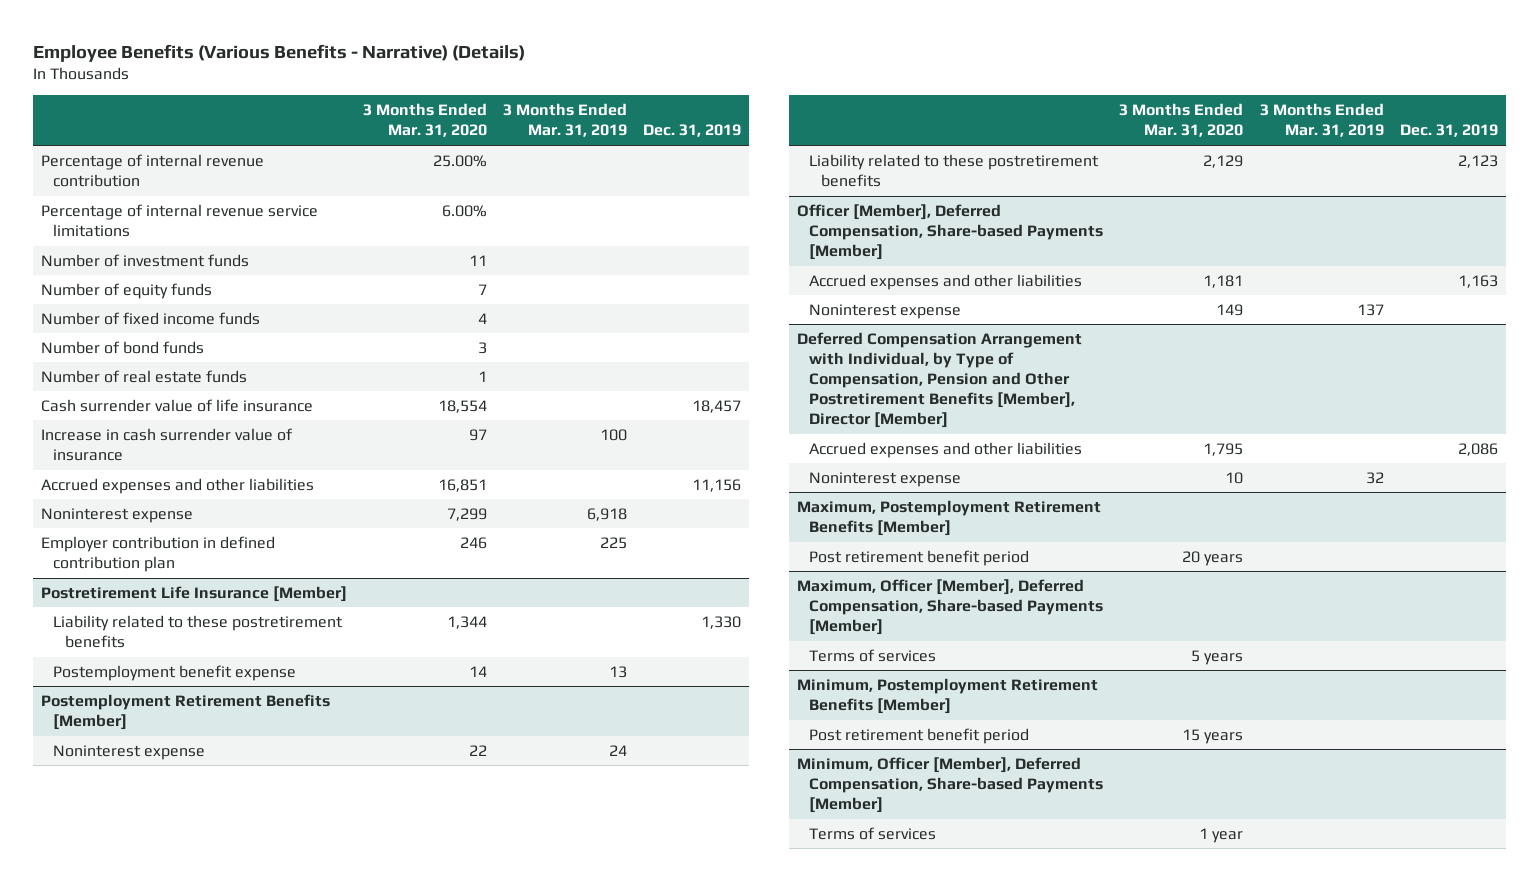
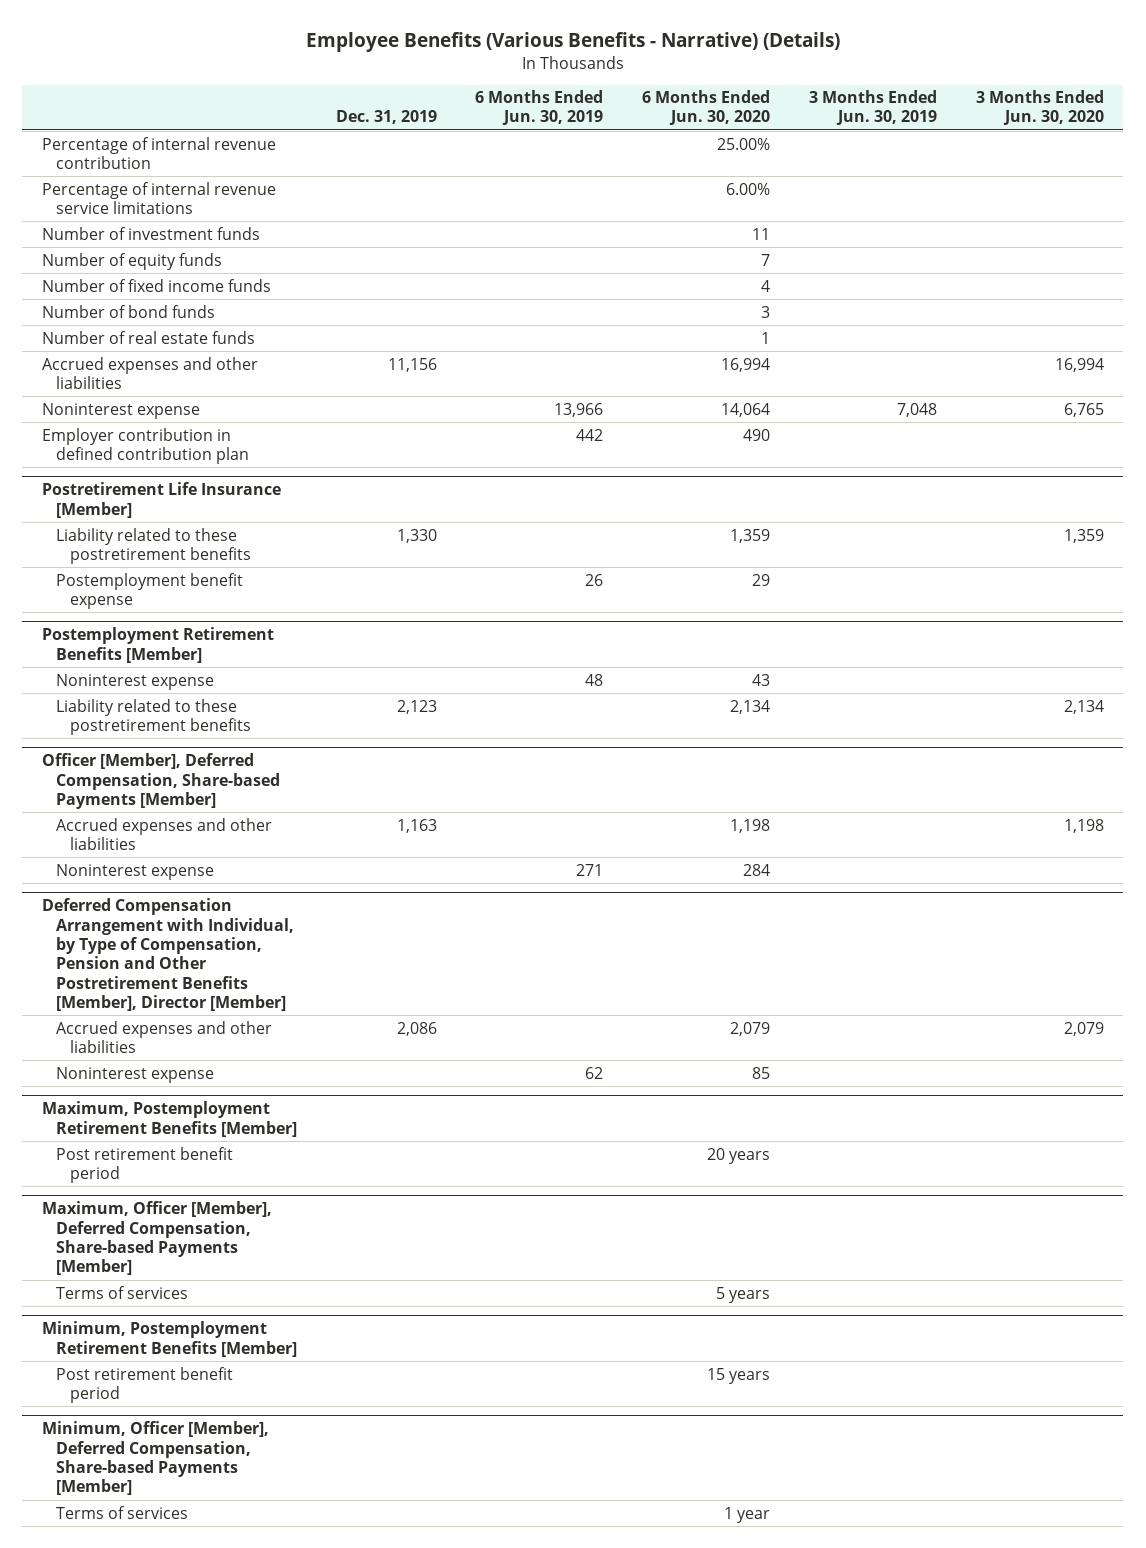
- | 3 Months Ended Mar. 31, 2020 | 3 Months Ended Mar. 31, 2019 | Dec. 31, 2019
+ | Dec. 31, 2019 | 6 Months Ended Jun. 30, 2019 | 6 Months Ended Jun. 30, 2020 | 3 Months Ended Jun. 30, 2019 | 3 Months Ended Jun. 30, 2020
- Cash surrender value of life insurance | 18,554 | | 18,457
- Increase in cash surrender value of insurance | 97 | 100 |

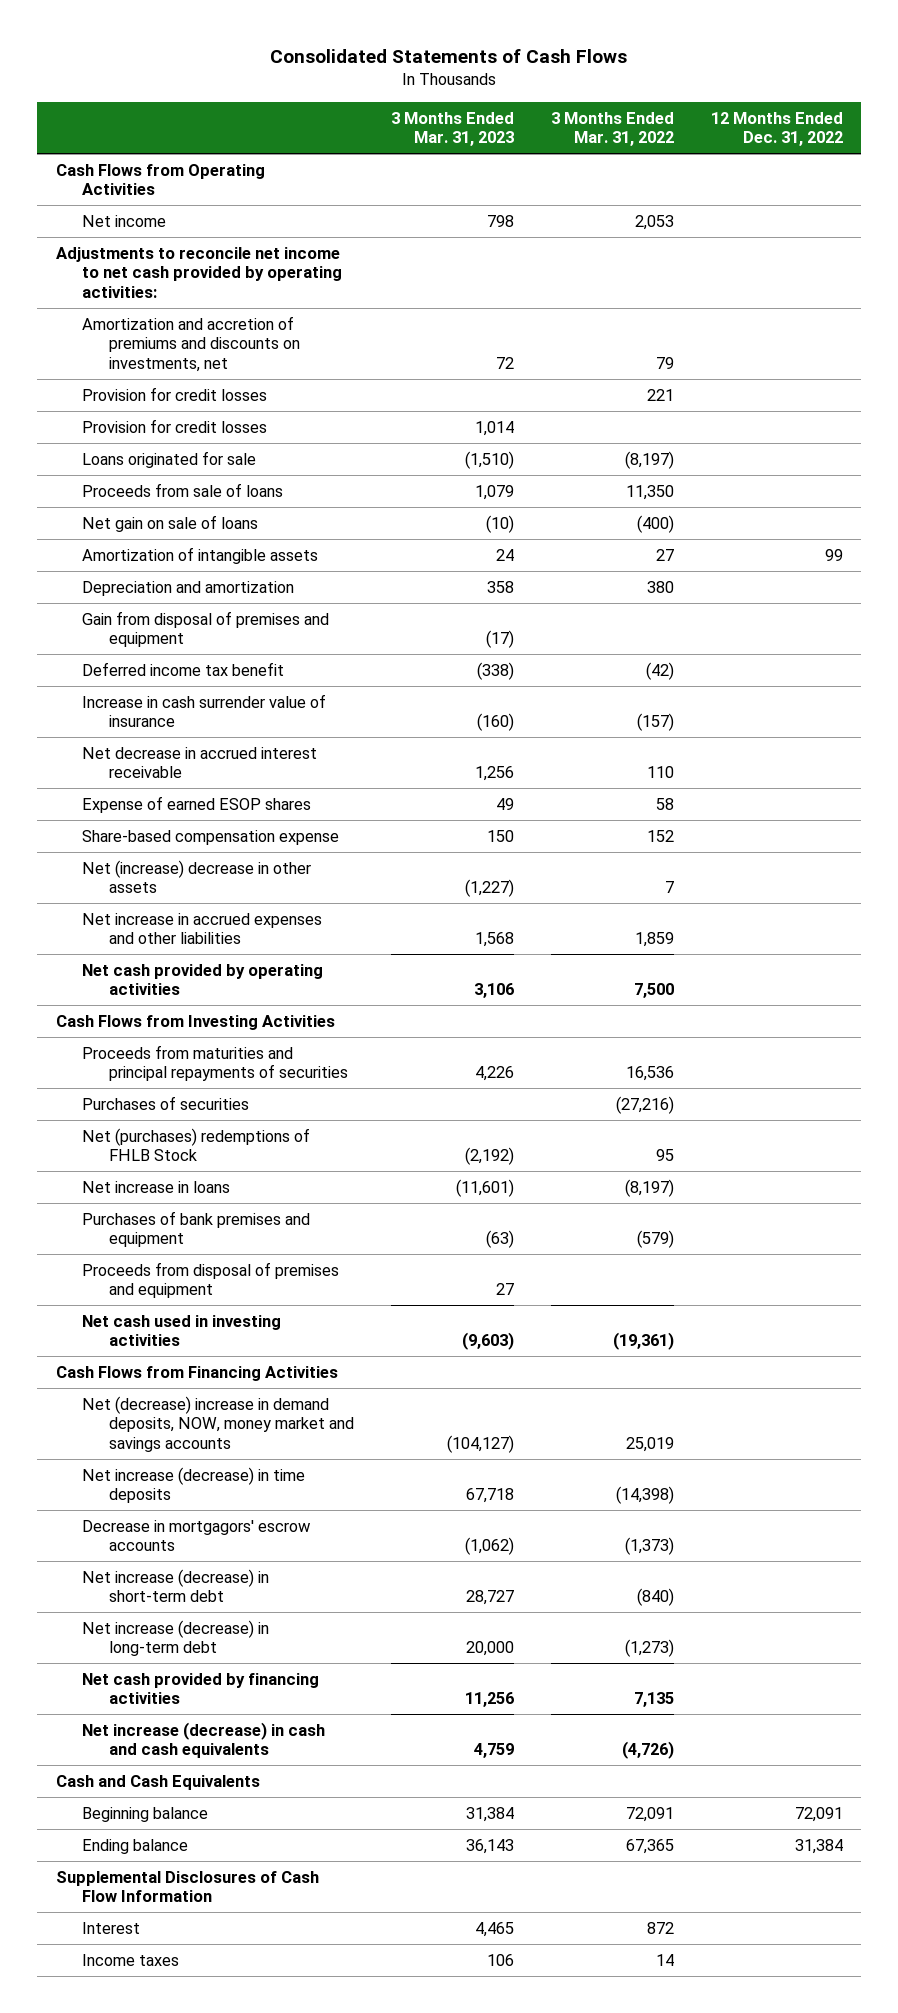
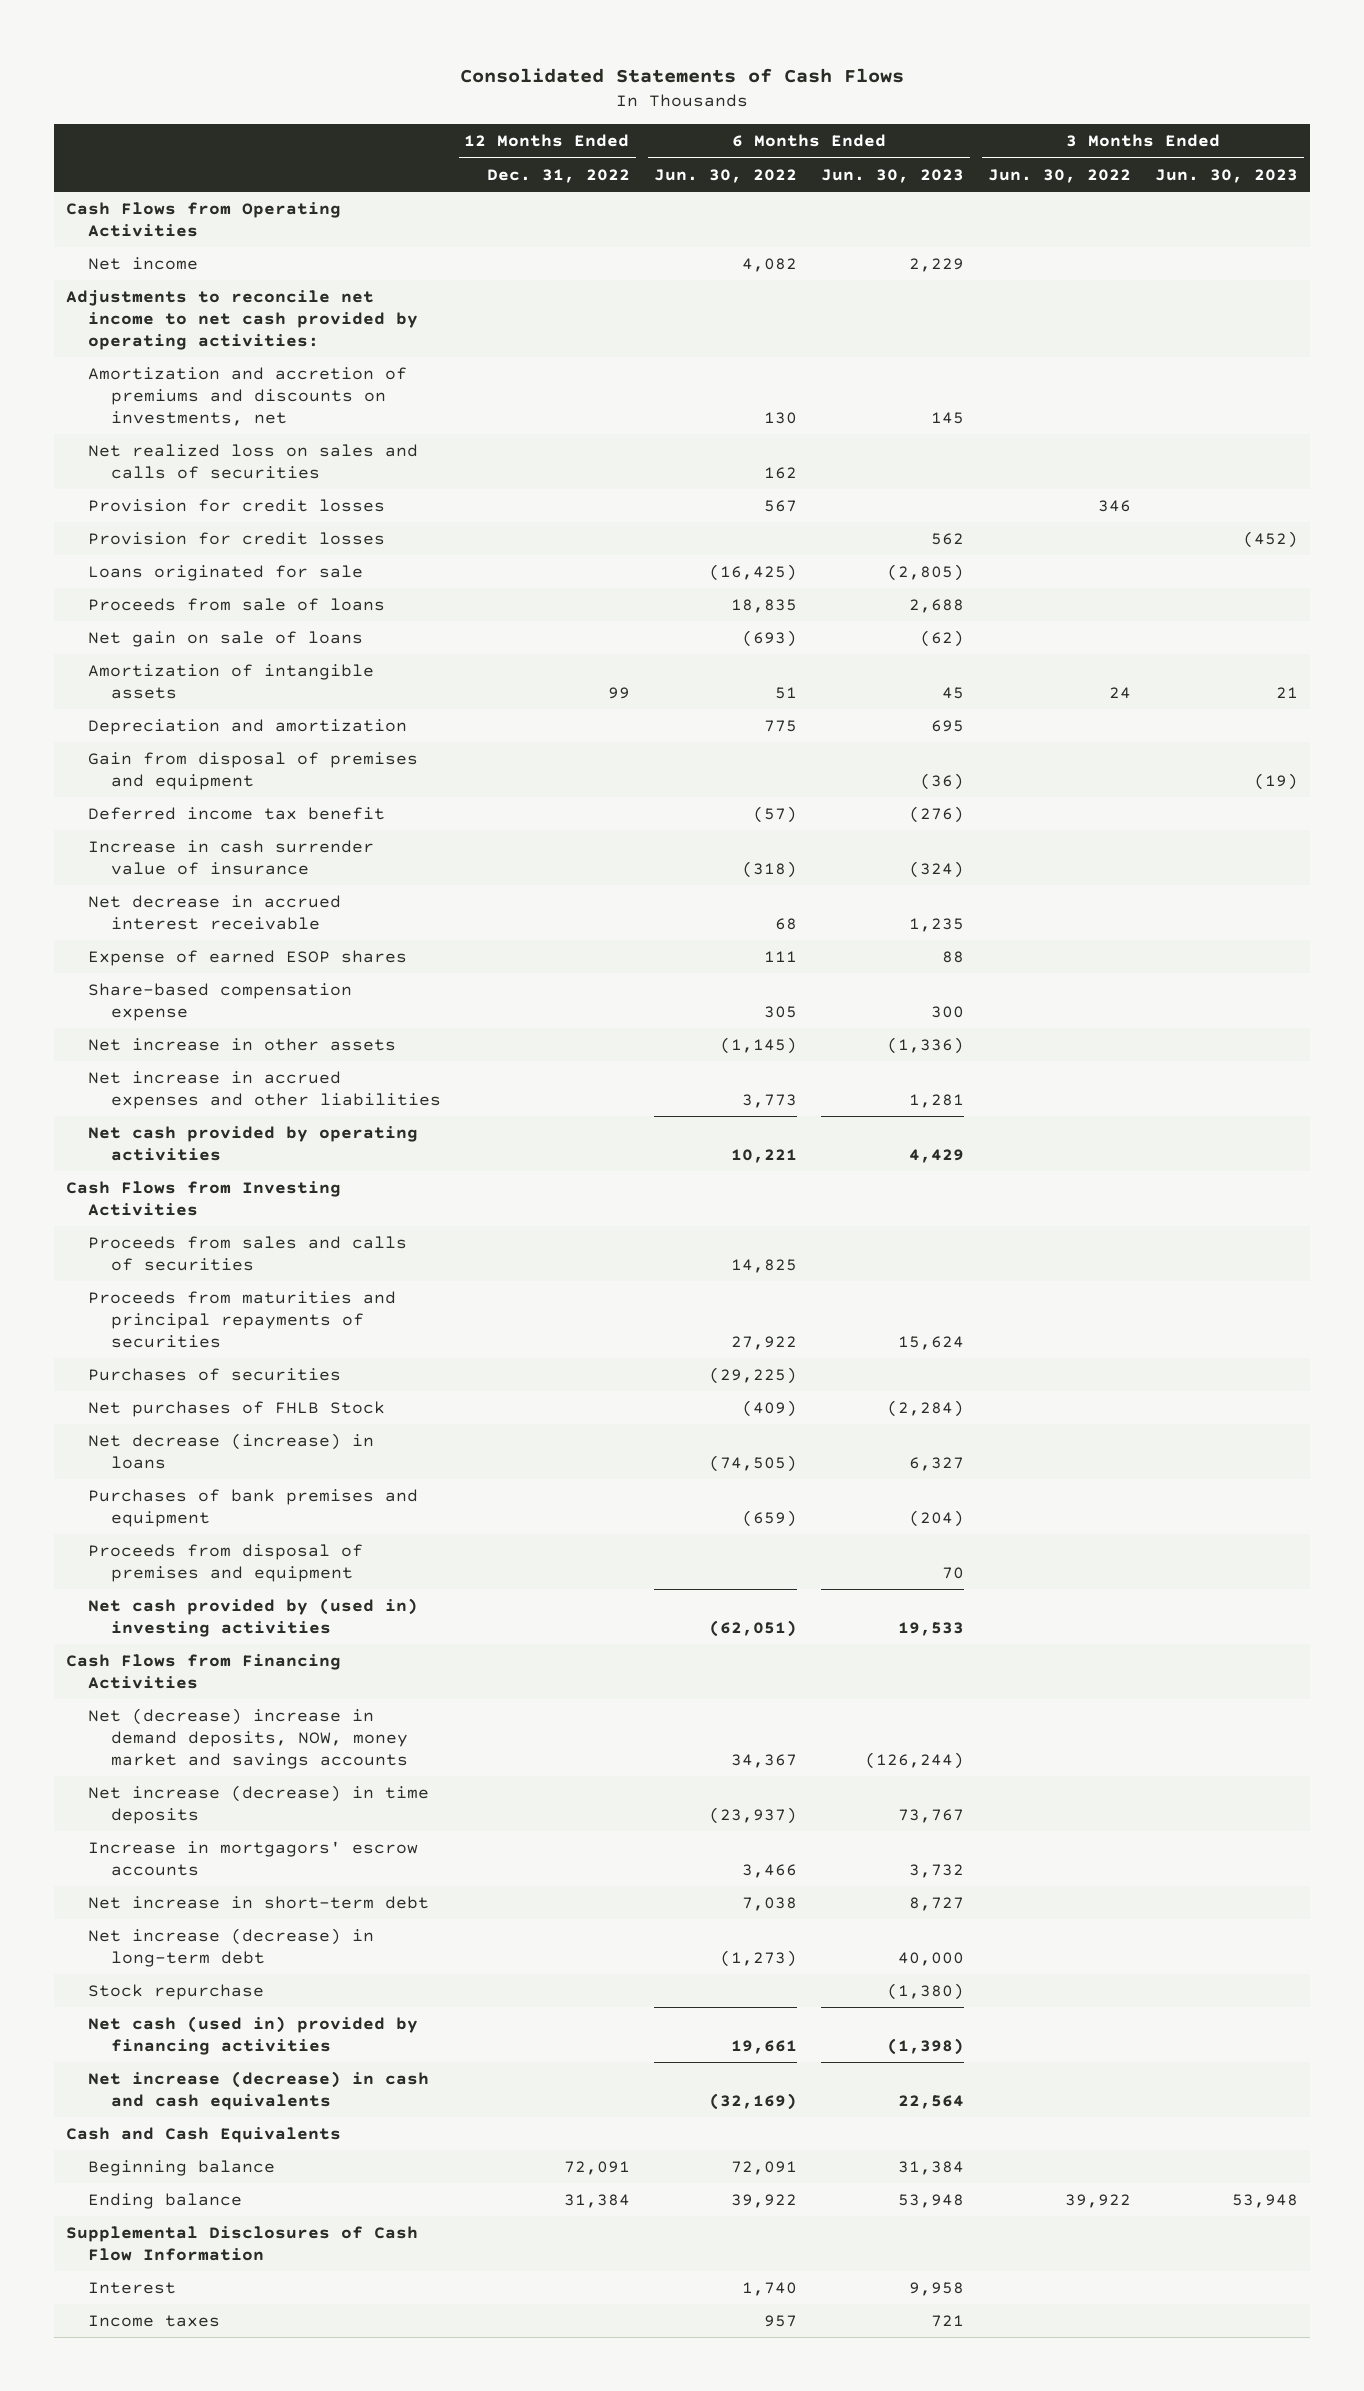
- | 3 Months Ended Mar. 31, 2023 | 3 Months Ended Mar. 31, 2022 | 12 Months Ended Dec. 31, 2022
+ | 12 Months Ended Dec. 31, 2022 | 6 Months Ended Jun. 30, 2022 | 6 Months Ended Jun. 30, 2023 | 3 Months Ended Jun. 30, 2022 | 3 Months Ended Jun. 30, 2023
+ Net realized loss on sales and calls of securities | | 162 | | |
- Net (increase) decrease in other assets | (1,227) | 7 |
+ Net increase in other assets | | (1,145) | (1,336) | |
+ Proceeds from sales and calls of securities | | 14,825 | | |
- Net (purchases) redemptions of FHLB Stock | (2,192) | 95 |
- Net increase in loans | (11,601) | (8,197) |
+ Net purchases of FHLB Stock | | (409) | (2,284) | |
+ Net decrease (increase) in loans | | (74,505) | 6,327 | |
- Net cash used in investing activities | (9,603) | (19,361) |
+ Net cash provided by (used in) investing activities | | (62,051) | 19,533 | |
- Decrease in mortgagors' escrow accounts | (1,062) | (1,373) |
- Net increase (decrease) in short-term debt | 28,727 | (840) |
+ Increase in mortgagors' escrow accounts | | 3,466 | 3,732 | |
+ Net increase in short-term debt | | 7,038 | 8,727 | |
- Net cash provided by financing activities | 11,256 | 7,135 |
+ Stock repurchase | | | (1,380) | |
+ Net cash (used in) provided by financing activities | | 19,661 | (1,398) | |

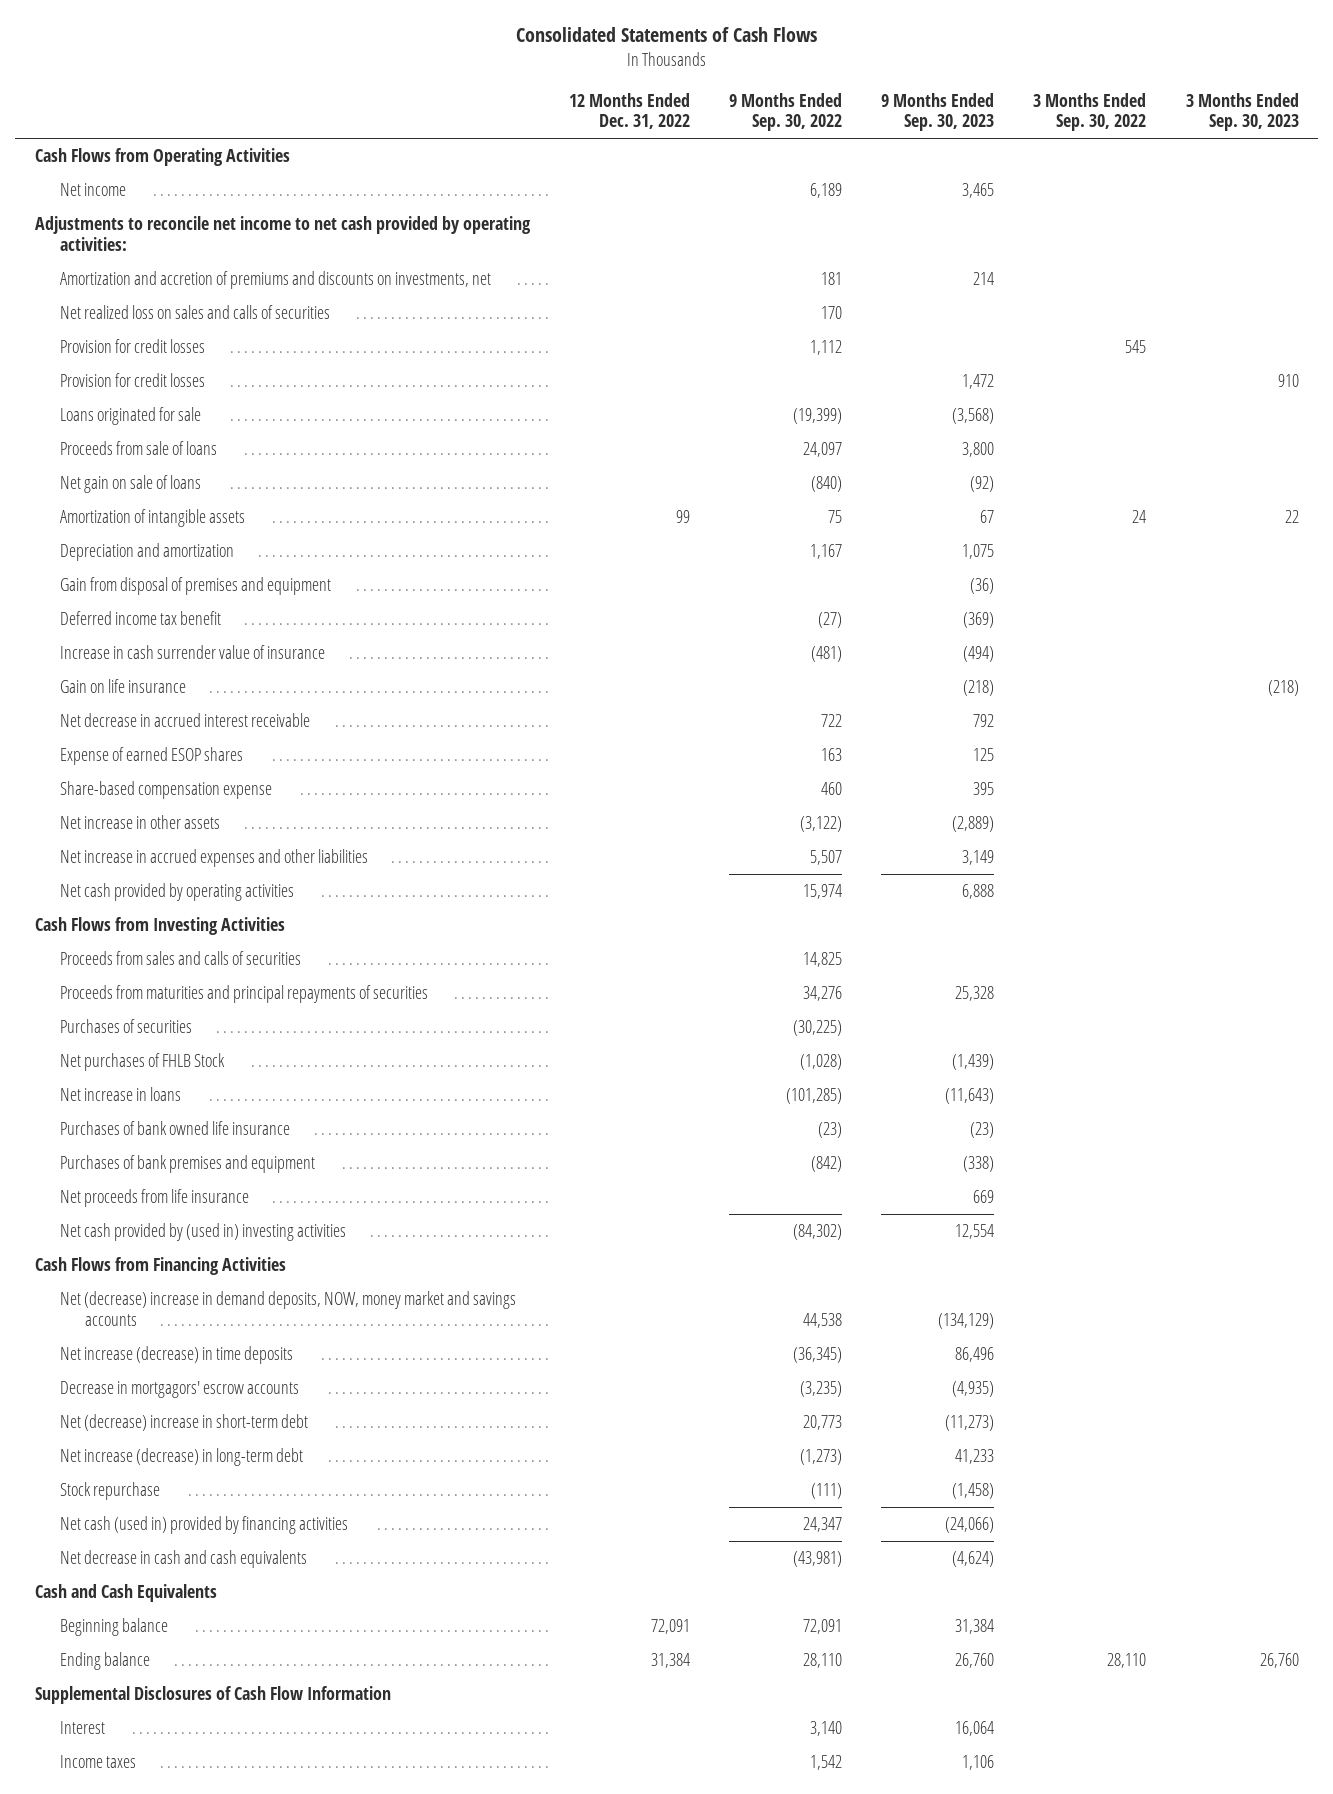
- | 12 Months Ended Dec. 31, 2022 | 6 Months Ended Jun. 30, 2022 | 6 Months Ended Jun. 30, 2023 | 3 Months Ended Jun. 30, 2022 | 3 Months Ended Jun. 30, 2023
+ | 12 Months Ended Dec. 31, 2022 | 9 Months Ended Sep. 30, 2022 | 9 Months Ended Sep. 30, 2023 | 3 Months Ended Sep. 30, 2022 | 3 Months Ended Sep. 30, 2023
+ Gain on life insurance | | | (218) | | (218)
- Net decrease (increase) in loans | | (74,505) | 6,327 | |
+ Net increase in loans | | (101,285) | (11,643) | |
+ Purchases of bank owned life insurance | | (23) | (23) | |
- Proceeds from disposal of premises and equipment | | | 70 | |
+ Net proceeds from life insurance | | | 669 | |
- Increase in mortgagors' escrow accounts | | 3,466 | 3,732 | |
- Net increase in short-term debt | | 7,038 | 8,727 | |
+ Decrease in mortgagors' escrow accounts | | (3,235) | (4,935) | |
+ Net (decrease) increase in short-term debt | | 20,773 | (11,273) | |
- Net increase (decrease) in cash and cash equivalents | | (32,169) | 22,564 | |
+ Net decrease in cash and cash equivalents | | (43,981) | (4,624) | |

